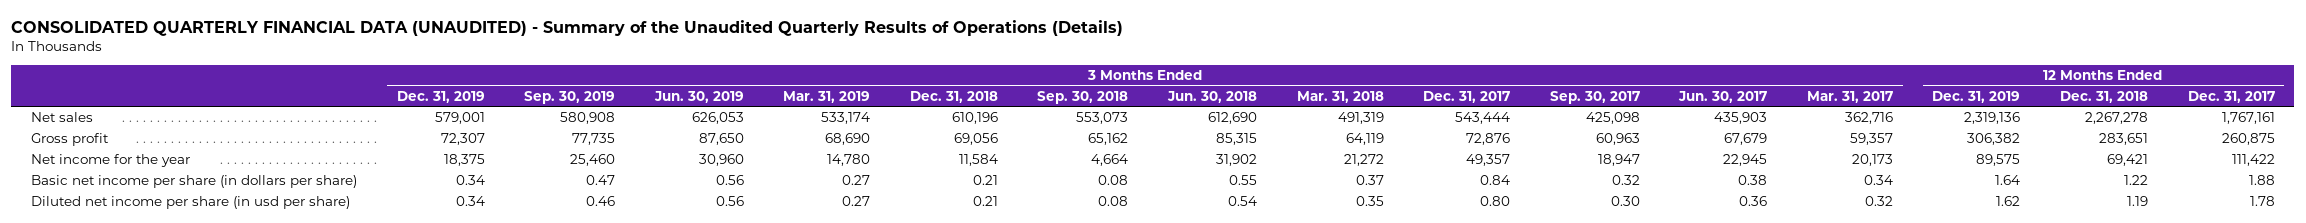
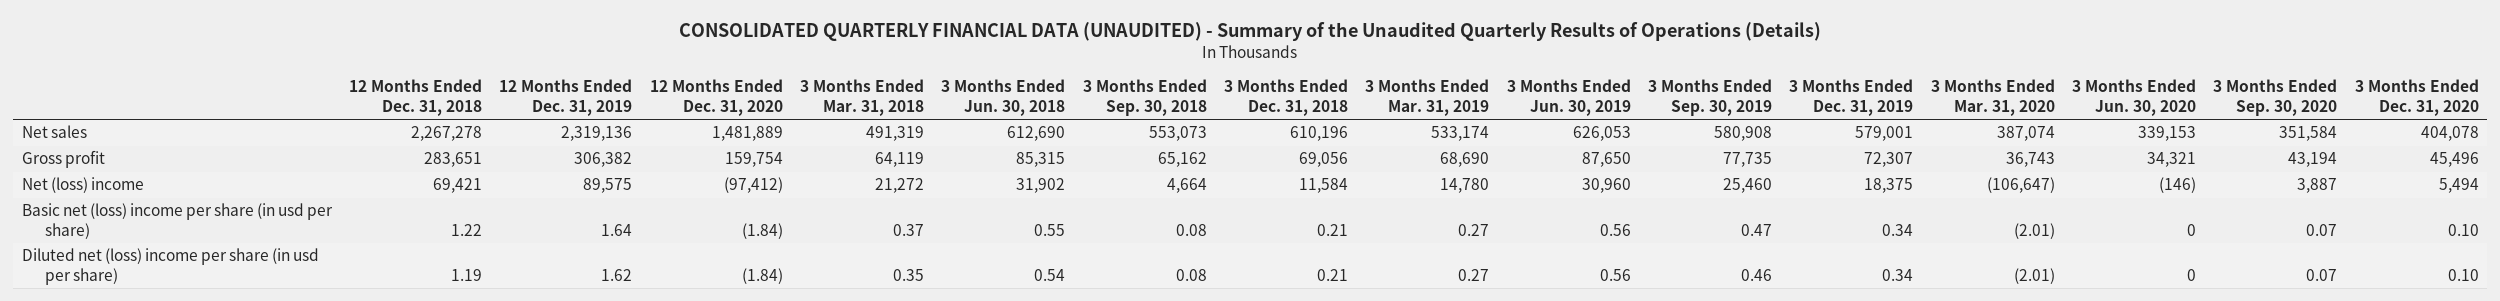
- | 3 Months Ended Dec. 31, 2019 | 3 Months Ended Sep. 30, 2019 | 3 Months Ended Jun. 30, 2019 | 3 Months Ended Mar. 31, 2019 | 3 Months Ended Dec. 31, 2018 | 3 Months Ended Sep. 30, 2018 | 3 Months Ended Jun. 30, 2018 | 3 Months Ended Mar. 31, 2018 | 3 Months Ended Dec. 31, 2017 | 3 Months Ended Sep. 30, 2017 | 3 Months Ended Jun. 30, 2017 | 3 Months Ended Mar. 31, 2017 | 12 Months Ended Dec. 31, 2019 | 12 Months Ended Dec. 31, 2018 | 12 Months Ended Dec. 31, 2017
+ | 12 Months Ended Dec. 31, 2018 | 12 Months Ended Dec. 31, 2019 | 12 Months Ended Dec. 31, 2020 | 3 Months Ended Mar. 31, 2018 | 3 Months Ended Jun. 30, 2018 | 3 Months Ended Sep. 30, 2018 | 3 Months Ended Dec. 31, 2018 | 3 Months Ended Mar. 31, 2019 | 3 Months Ended Jun. 30, 2019 | 3 Months Ended Sep. 30, 2019 | 3 Months Ended Dec. 31, 2019 | 3 Months Ended Mar. 31, 2020 | 3 Months Ended Jun. 30, 2020 | 3 Months Ended Sep. 30, 2020 | 3 Months Ended Dec. 31, 2020
- Net income for the year | 18,375 | 25,460 | 30,960 | 14,780 | 11,584 | 4,664 | 31,902 | 21,272 | 49,357 | 18,947 | 22,945 | 20,173 | 89,575 | 69,421 | 111,422
- Basic net income per share (in dollars per share) | 0.34 | 0.47 | 0.56 | 0.27 | 0.21 | 0.08 | 0.55 | 0.37 | 0.84 | 0.32 | 0.38 | 0.34 | 1.64 | 1.22 | 1.88
- Diluted net income per share (in usd per share) | 0.34 | 0.46 | 0.56 | 0.27 | 0.21 | 0.08 | 0.54 | 0.35 | 0.80 | 0.30 | 0.36 | 0.32 | 1.62 | 1.19 | 1.78
+ Net (loss) income | 69,421 | 89,575 | (97,412) | 21,272 | 31,902 | 4,664 | 11,584 | 14,780 | 30,960 | 25,460 | 18,375 | (106,647) | (146) | 3,887 | 5,494
+ Basic net (loss) income per share (in usd per share) | 1.22 | 1.64 | (1.84) | 0.37 | 0.55 | 0.08 | 0.21 | 0.27 | 0.56 | 0.47 | 0.34 | (2.01) | 0 | 0.07 | 0.10
+ Diluted net (loss) income per share (in usd per share) | 1.19 | 1.62 | (1.84) | 0.35 | 0.54 | 0.08 | 0.21 | 0.27 | 0.56 | 0.46 | 0.34 | (2.01) | 0 | 0.07 | 0.10

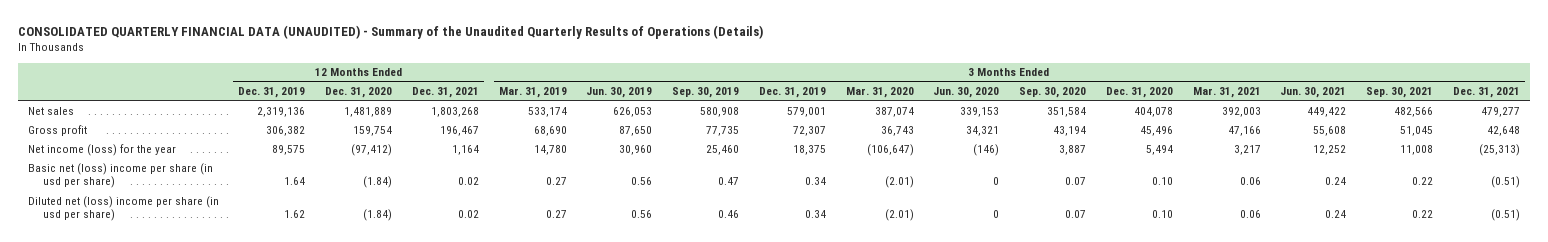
- | 12 Months Ended Dec. 31, 2018 | 12 Months Ended Dec. 31, 2019 | 12 Months Ended Dec. 31, 2020 | 3 Months Ended Mar. 31, 2018 | 3 Months Ended Jun. 30, 2018 | 3 Months Ended Sep. 30, 2018 | 3 Months Ended Dec. 31, 2018 | 3 Months Ended Mar. 31, 2019 | 3 Months Ended Jun. 30, 2019 | 3 Months Ended Sep. 30, 2019 | 3 Months Ended Dec. 31, 2019 | 3 Months Ended Mar. 31, 2020 | 3 Months Ended Jun. 30, 2020 | 3 Months Ended Sep. 30, 2020 | 3 Months Ended Dec. 31, 2020
+ | 12 Months Ended Dec. 31, 2019 | 12 Months Ended Dec. 31, 2020 | 12 Months Ended Dec. 31, 2021 | 3 Months Ended Mar. 31, 2019 | 3 Months Ended Jun. 30, 2019 | 3 Months Ended Sep. 30, 2019 | 3 Months Ended Dec. 31, 2019 | 3 Months Ended Mar. 31, 2020 | 3 Months Ended Jun. 30, 2020 | 3 Months Ended Sep. 30, 2020 | 3 Months Ended Dec. 31, 2020 | 3 Months Ended Mar. 31, 2021 | 3 Months Ended Jun. 30, 2021 | 3 Months Ended Sep. 30, 2021 | 3 Months Ended Dec. 31, 2021
- Net (loss) income | 69,421 | 89,575 | (97,412) | 21,272 | 31,902 | 4,664 | 11,584 | 14,780 | 30,960 | 25,460 | 18,375 | (106,647) | (146) | 3,887 | 5,494
+ Net income (loss) for the year | 89,575 | (97,412) | 1,164 | 14,780 | 30,960 | 25,460 | 18,375 | (106,647) | (146) | 3,887 | 5,494 | 3,217 | 12,252 | 11,008 | (25,313)

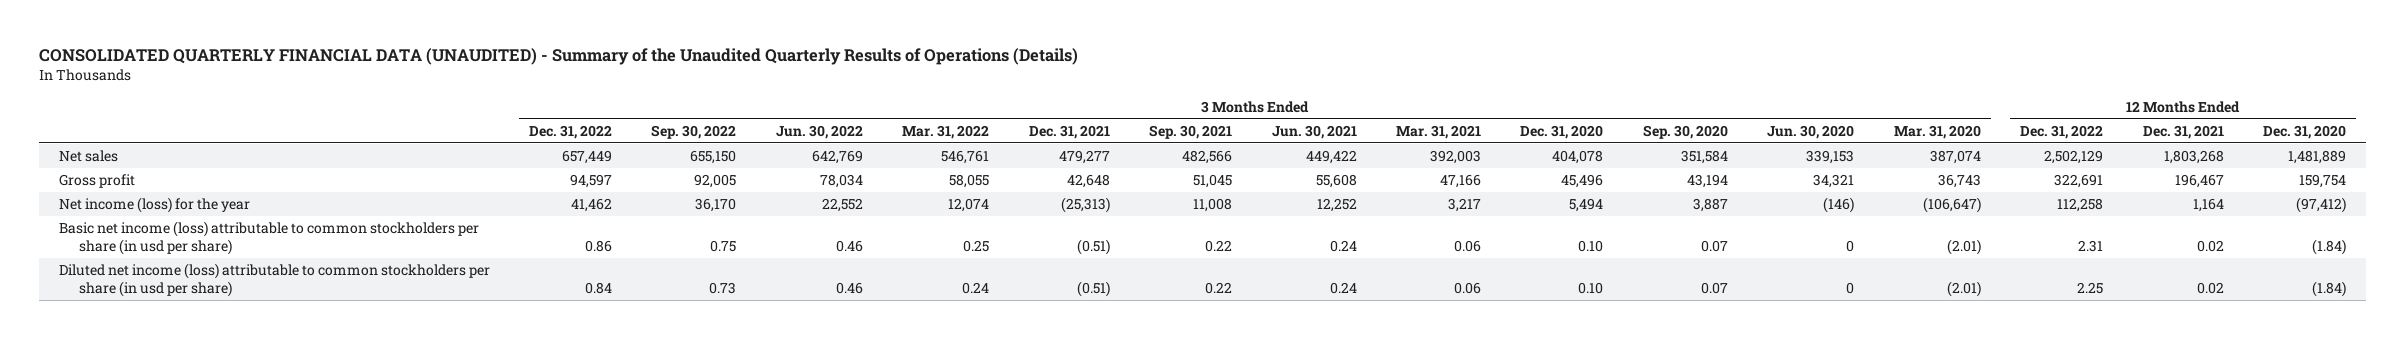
- | 12 Months Ended Dec. 31, 2019 | 12 Months Ended Dec. 31, 2020 | 12 Months Ended Dec. 31, 2021 | 3 Months Ended Mar. 31, 2019 | 3 Months Ended Jun. 30, 2019 | 3 Months Ended Sep. 30, 2019 | 3 Months Ended Dec. 31, 2019 | 3 Months Ended Mar. 31, 2020 | 3 Months Ended Jun. 30, 2020 | 3 Months Ended Sep. 30, 2020 | 3 Months Ended Dec. 31, 2020 | 3 Months Ended Mar. 31, 2021 | 3 Months Ended Jun. 30, 2021 | 3 Months Ended Sep. 30, 2021 | 3 Months Ended Dec. 31, 2021
+ | 3 Months Ended Dec. 31, 2022 | 3 Months Ended Sep. 30, 2022 | 3 Months Ended Jun. 30, 2022 | 3 Months Ended Mar. 31, 2022 | 3 Months Ended Dec. 31, 2021 | 3 Months Ended Sep. 30, 2021 | 3 Months Ended Jun. 30, 2021 | 3 Months Ended Mar. 31, 2021 | 3 Months Ended Dec. 31, 2020 | 3 Months Ended Sep. 30, 2020 | 3 Months Ended Jun. 30, 2020 | 3 Months Ended Mar. 31, 2020 | 12 Months Ended Dec. 31, 2022 | 12 Months Ended Dec. 31, 2021 | 12 Months Ended Dec. 31, 2020
- Basic net (loss) income per share (in usd per share) | 1.64 | (1.84) | 0.02 | 0.27 | 0.56 | 0.47 | 0.34 | (2.01) | 0 | 0.07 | 0.10 | 0.06 | 0.24 | 0.22 | (0.51)
- Diluted net (loss) income per share (in usd per share) | 1.62 | (1.84) | 0.02 | 0.27 | 0.56 | 0.46 | 0.34 | (2.01) | 0 | 0.07 | 0.10 | 0.06 | 0.24 | 0.22 | (0.51)
+ Basic net income (loss) attributable to common stockholders per share (in usd per share) | 0.86 | 0.75 | 0.46 | 0.25 | (0.51) | 0.22 | 0.24 | 0.06 | 0.10 | 0.07 | 0 | (2.01) | 2.31 | 0.02 | (1.84)
+ Diluted net income (loss) attributable to common stockholders per share (in usd per share) | 0.84 | 0.73 | 0.46 | 0.24 | (0.51) | 0.22 | 0.24 | 0.06 | 0.10 | 0.07 | 0 | (2.01) | 2.25 | 0.02 | (1.84)

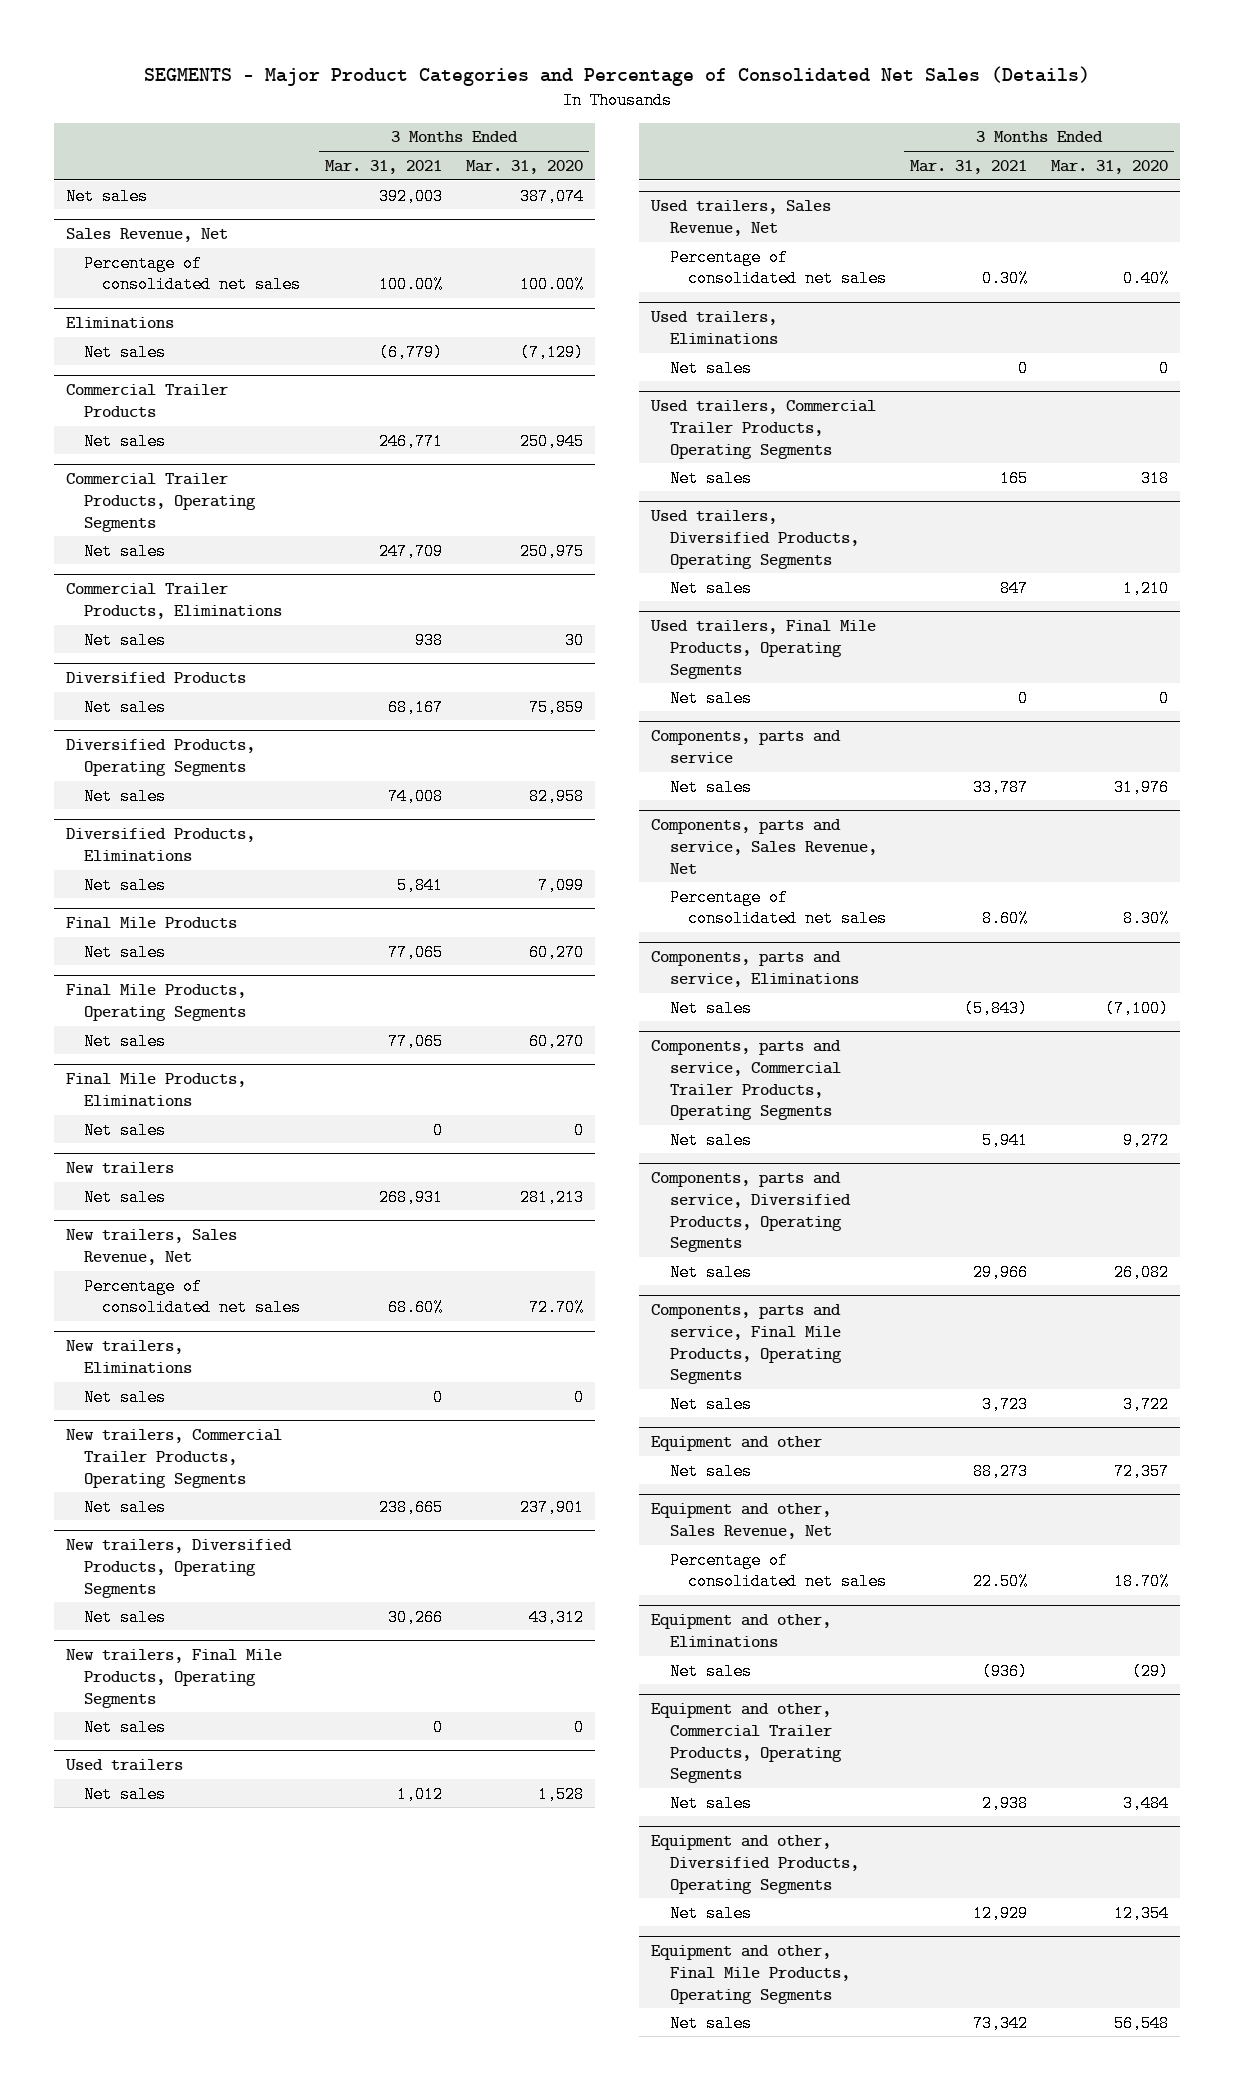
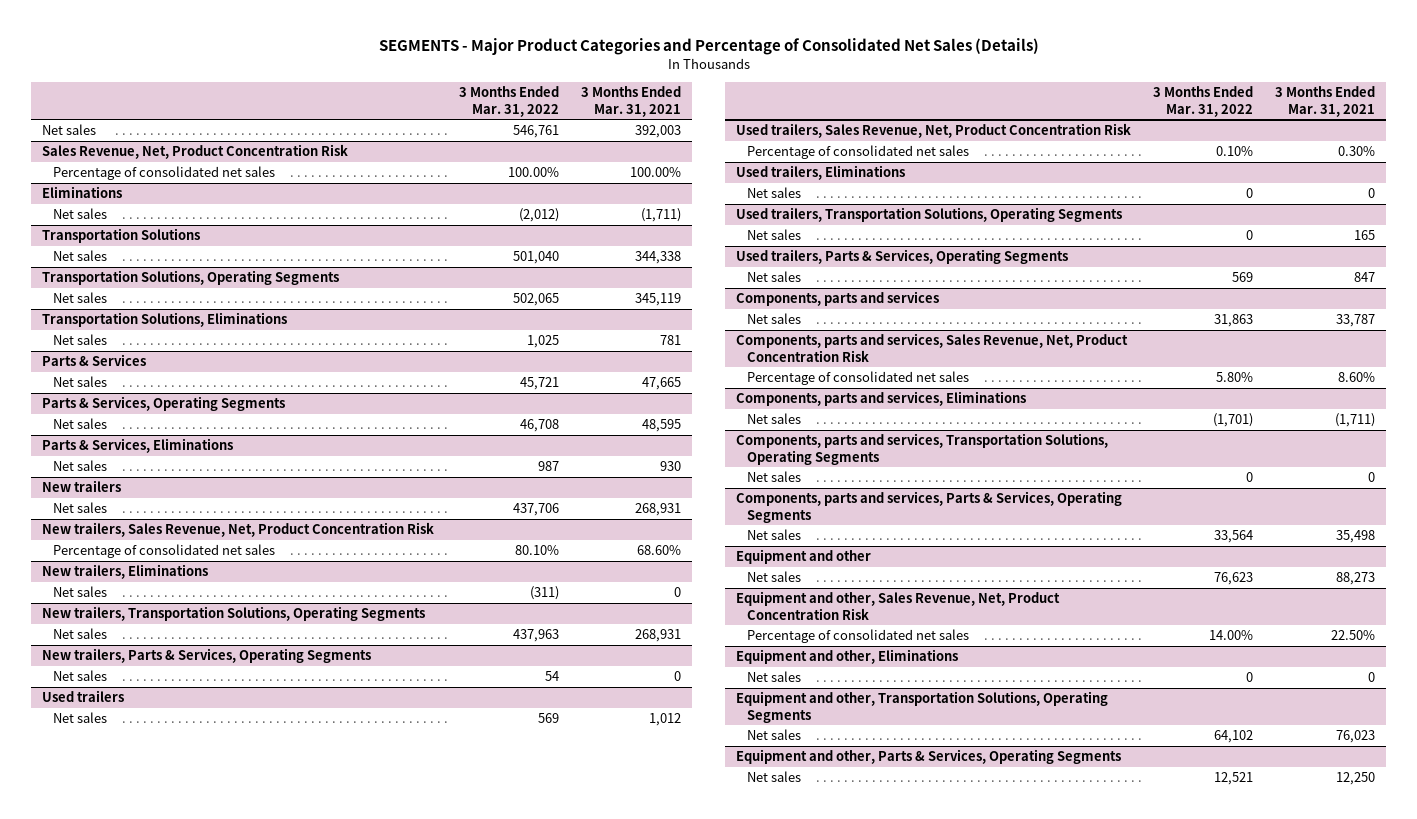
- | 3 Months Ended Mar. 31, 2021 | 3 Months Ended Mar. 31, 2020
+ | 3 Months Ended Mar. 31, 2022 | 3 Months Ended Mar. 31, 2021
- Sales Revenue, Net
+ Sales Revenue, Net, Product Concentration Risk
@ Eliminations
- Net sales | (6,779) | (7,129)
- Commercial Trailer Products
- Net sales | 246,771 | 250,945
- Commercial Trailer Products, Operating Segments
- Net sales | 247,709 | 250,975
- Commercial Trailer Products, Eliminations
- Net sales | 938 | 30
- Diversified Products
- Net sales | 68,167 | 75,859
- Diversified Products, Operating Segments
- Net sales | 74,008 | 82,958
- Diversified Products, Eliminations
- Net sales | 5,841 | 7,099
- Final Mile Products
- Net sales | 77,065 | 60,270
- Final Mile Products, Operating Segments
- Net sales | 77,065 | 60,270
- Final Mile Products, Eliminations
- Net sales | 0 | 0
@ Eliminations
+ Net sales | (2,012) | (1,711)
+ Transportation Solutions
+ Net sales | 501,040 | 344,338
+ Transportation Solutions, Operating Segments
+ Net sales | 502,065 | 345,119
+ Transportation Solutions, Eliminations
+ Net sales | 1,025 | 781
+ Parts & Services
+ Net sales | 45,721 | 47,665
+ Parts & Services, Operating Segments
+ Net sales | 46,708 | 48,595
+ Parts & Services, Eliminations
+ Net sales | 987 | 930
- New trailers, Sales Revenue, Net
+ New trailers, Sales Revenue, Net, Product Concentration Risk
- New trailers, Commercial Trailer Products, Operating Segments
- Net sales | 238,665 | 237,901
- New trailers, Diversified Products, Operating Segments
- Net sales | 30,266 | 43,312
- New trailers, Final Mile Products, Operating Segments
+ New trailers, Transportation Solutions, Operating Segments
+ Net sales | 437,963 | 268,931
+ New trailers, Parts & Services, Operating Segments
- Used trailers, Sales Revenue, Net
+ Used trailers, Sales Revenue, Net, Product Concentration Risk
- Used trailers, Commercial Trailer Products, Operating Segments
+ Used trailers, Transportation Solutions, Operating Segments
- Used trailers, Diversified Products, Operating Segments
+ Used trailers, Parts & Services, Operating Segments
- Used trailers, Final Mile Products, Operating Segments
- Net sales | 0 | 0
- Components, parts and service
+ Components, parts and services
- Components, parts and service, Sales Revenue, Net
+ Components, parts and services, Sales Revenue, Net, Product Concentration Risk
- Components, parts and service, Eliminations
- Net sales | (5,843) | (7,100)
- Components, parts and service, Commercial Trailer Products, Operating Segments
- Net sales | 5,941 | 9,272
- Components, parts and service, Diversified Products, Operating Segments
- Net sales | 29,966 | 26,082
- Components, parts and service, Final Mile Products, Operating Segments
- Net sales | 3,723 | 3,722
+ Components, parts and services, Eliminations
+ Net sales | (1,701) | (1,711)
+ Components, parts and services, Transportation Solutions, Operating Segments
+ Net sales | 0 | 0
+ Components, parts and services, Parts & Services, Operating Segments
+ Net sales | 33,564 | 35,498
- Equipment and other, Sales Revenue, Net
+ Equipment and other, Sales Revenue, Net, Product Concentration Risk
@ Equipment and other, Eliminations
- Net sales | (936) | (29)
- Equipment and other, Commercial Trailer Products, Operating Segments
- Net sales | 2,938 | 3,484
- Equipment and other, Diversified Products, Operating Segments
- Net sales | 12,929 | 12,354
- Equipment and other, Final Mile Products, Operating Segments
- Net sales | 73,342 | 56,548
@ Equipment and other, Eliminations
+ Net sales | 0 | 0
+ Equipment and other, Transportation Solutions, Operating Segments
+ Net sales | 64,102 | 76,023
+ Equipment and other, Parts & Services, Operating Segments
+ Net sales | 12,521 | 12,250

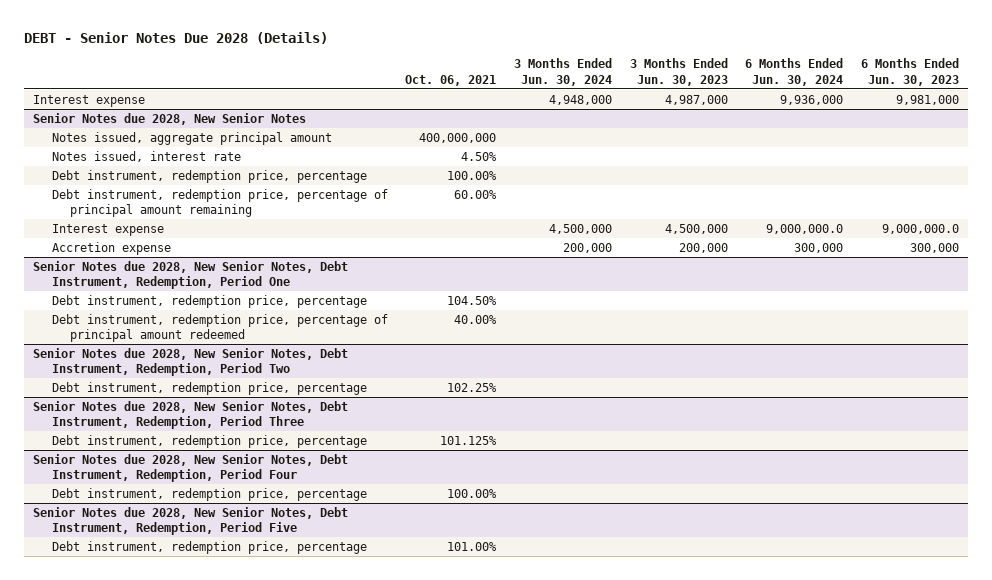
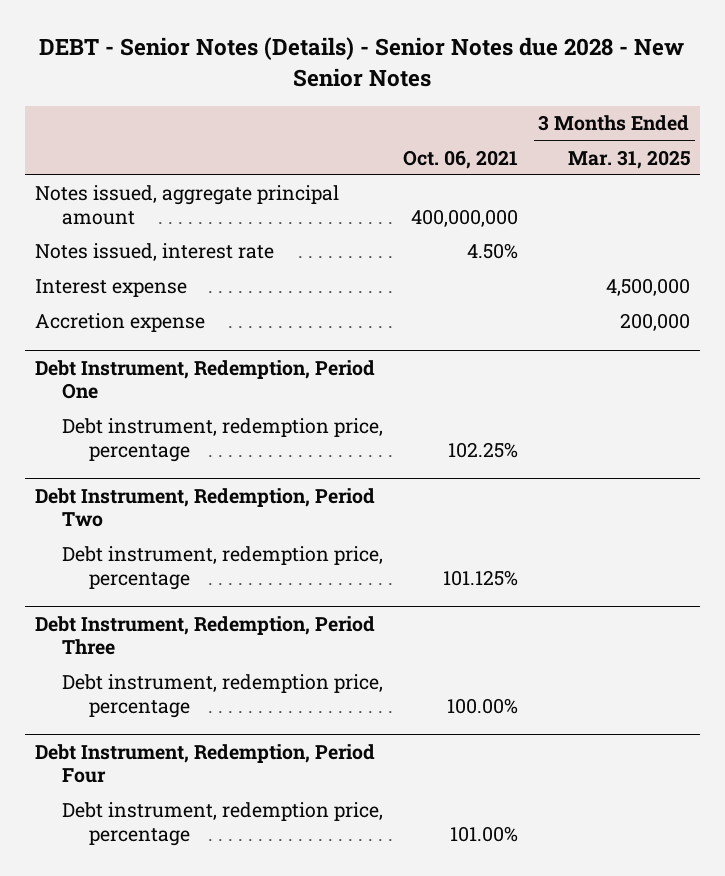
- DEBT - Senior Notes Due 2028 (Details)
+ DEBT - Senior Notes (Details) - Senior Notes due 2028 - New Senior Notes
- | Oct. 06, 2021 | 3 Months Ended Jun. 30, 2024 | 3 Months Ended Jun. 30, 2023 | 6 Months Ended Jun. 30, 2024 | 6 Months Ended Jun. 30, 2023
+ | Oct. 06, 2021 | 3 Months Ended Mar. 31, 2025
- Interest expense | | 4,948,000 | 4,987,000 | 9,936,000 | 9,981,000
- Senior Notes due 2028, New Senior Notes
- Debt instrument, redemption price, percentage | 100.00% | | | |
- Debt instrument, redemption price, percentage of principal amount remaining | 60.00% | | | |
- Senior Notes due 2028, New Senior Notes, Debt Instrument, Redemption, Period One
- Debt instrument, redemption price, percentage | 104.50% | | | |
- Debt instrument, redemption price, percentage of principal amount redeemed | 40.00% | | | |
- Senior Notes due 2028, New Senior Notes, Debt Instrument, Redemption, Period Two
+ Debt Instrument, Redemption, Period One
- Senior Notes due 2028, New Senior Notes, Debt Instrument, Redemption, Period Three
+ Debt Instrument, Redemption, Period Two
- Senior Notes due 2028, New Senior Notes, Debt Instrument, Redemption, Period Four
+ Debt Instrument, Redemption, Period Three
- Senior Notes due 2028, New Senior Notes, Debt Instrument, Redemption, Period Five
+ Debt Instrument, Redemption, Period Four

